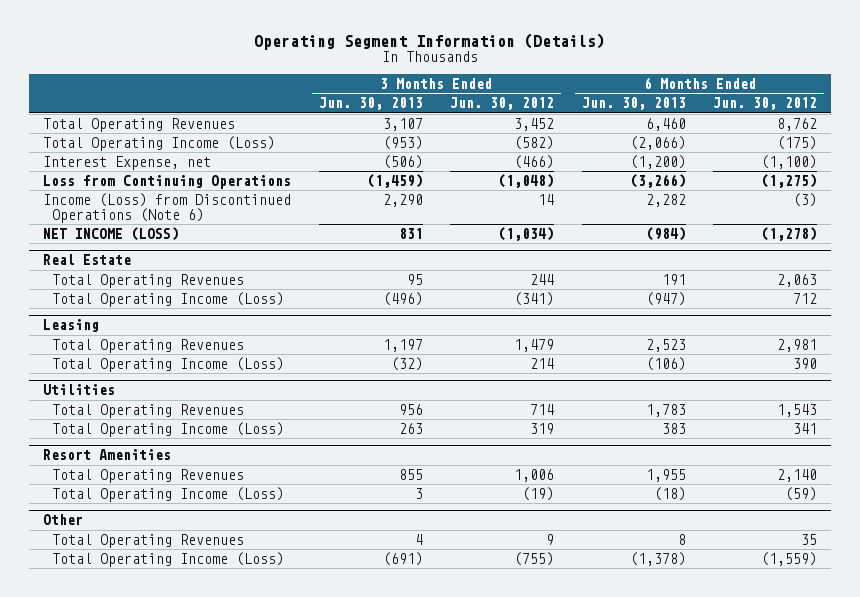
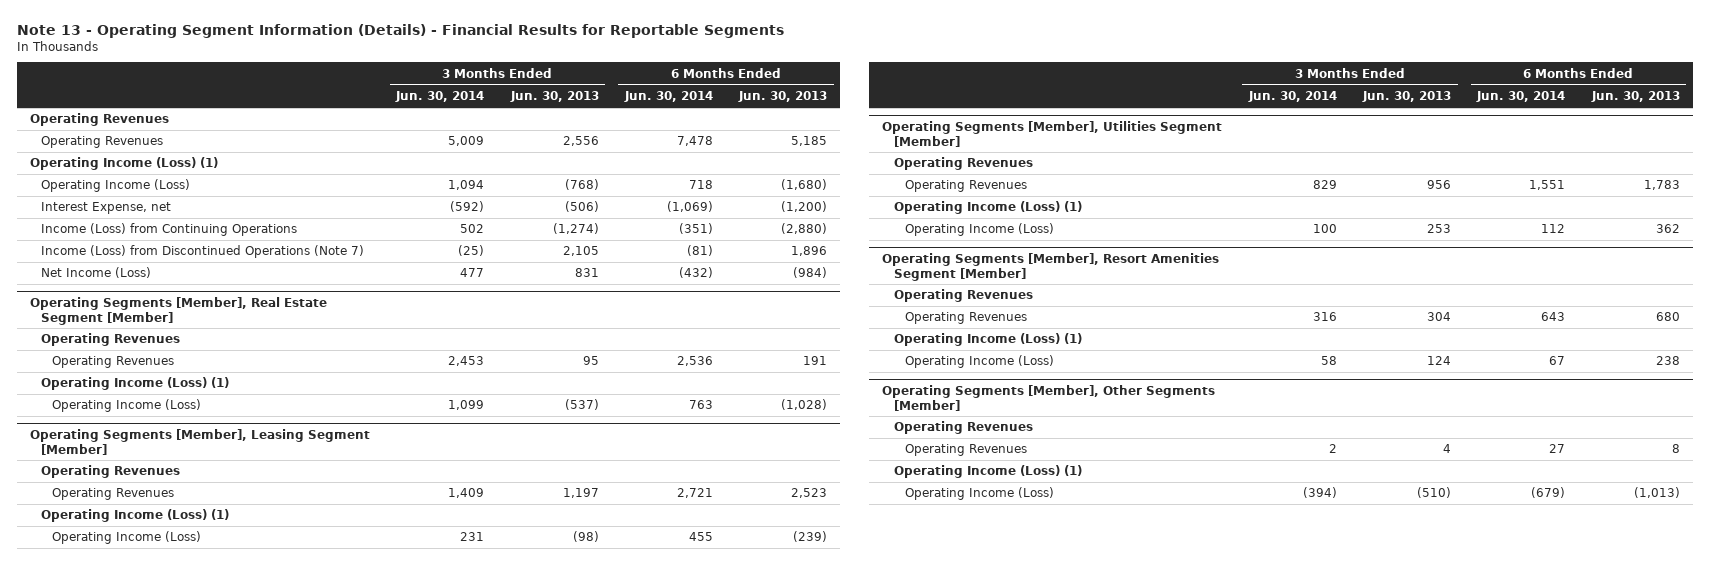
- Operating Segment Information (Details)
+ Note 13 - Operating Segment Information (Details) - Financial Results for Reportable Segments
- | 3 Months Ended Jun. 30, 2013 | 3 Months Ended Jun. 30, 2012 | 6 Months Ended Jun. 30, 2013 | 6 Months Ended Jun. 30, 2012
+ | 3 Months Ended Jun. 30, 2014 | 3 Months Ended Jun. 30, 2013 | 6 Months Ended Jun. 30, 2014 | 6 Months Ended Jun. 30, 2013
- Total Operating Revenues | 3,107 | 3,452 | 6,460 | 8,762
- Total Operating Income (Loss) | (953) | (582) | (2,066) | (175)
+ Operating Revenues
+ Operating Revenues | 5,009 | 2,556 | 7,478 | 5,185
+ Operating Income (Loss) (1)
+ Operating Income (Loss) | 1,094 | (768) | 718 | (1,680)
- Loss from Continuing Operations | (1,459) | (1,048) | (3,266) | (1,275)
- Income (Loss) from Discontinued Operations (Note 6) | 2,290 | 14 | 2,282 | (3)
- NET INCOME (LOSS) | 831 | (1,034) | (984) | (1,278)
- Real Estate
- Total Operating Revenues | 95 | 244 | 191 | 2,063
- Total Operating Income (Loss) | (496) | (341) | (947) | 712
- Leasing
- Total Operating Revenues | 1,197 | 1,479 | 2,523 | 2,981
- Total Operating Income (Loss) | (32) | 214 | (106) | 390
- Utilities
- Total Operating Revenues | 956 | 714 | 1,783 | 1,543
- Total Operating Income (Loss) | 263 | 319 | 383 | 341
- Resort Amenities
- Total Operating Revenues | 855 | 1,006 | 1,955 | 2,140
- Total Operating Income (Loss) | 3 | (19) | (18) | (59)
- Other
- Total Operating Revenues | 4 | 9 | 8 | 35
- Total Operating Income (Loss) | (691) | (755) | (1,378) | (1,559)
+ Income (Loss) from Continuing Operations | 502 | (1,274) | (351) | (2,880)
+ Income (Loss) from Discontinued Operations (Note 7) | (25) | 2,105 | (81) | 1,896
+ Net Income (Loss) | 477 | 831 | (432) | (984)
+ Operating Segments [Member], Real Estate Segment [Member]
+ Operating Revenues
+ Operating Revenues | 2,453 | 95 | 2,536 | 191
+ Operating Income (Loss) (1)
+ Operating Income (Loss) | 1,099 | (537) | 763 | (1,028)
+ Operating Segments [Member], Leasing Segment [Member]
+ Operating Revenues
+ Operating Revenues | 1,409 | 1,197 | 2,721 | 2,523
+ Operating Income (Loss) (1)
+ Operating Income (Loss) | 231 | (98) | 455 | (239)
+ Operating Segments [Member], Utilities Segment [Member]
+ Operating Revenues
+ Operating Revenues | 829 | 956 | 1,551 | 1,783
+ Operating Income (Loss) (1)
+ Operating Income (Loss) | 100 | 253 | 112 | 362
+ Operating Segments [Member], Resort Amenities Segment [Member]
+ Operating Revenues
+ Operating Revenues | 316 | 304 | 643 | 680
+ Operating Income (Loss) (1)
+ Operating Income (Loss) | 58 | 124 | 67 | 238
+ Operating Segments [Member], Other Segments [Member]
+ Operating Revenues
+ Operating Revenues | 2 | 4 | 27 | 8
+ Operating Income (Loss) (1)
+ Operating Income (Loss) | (394) | (510) | (679) | (1,013)

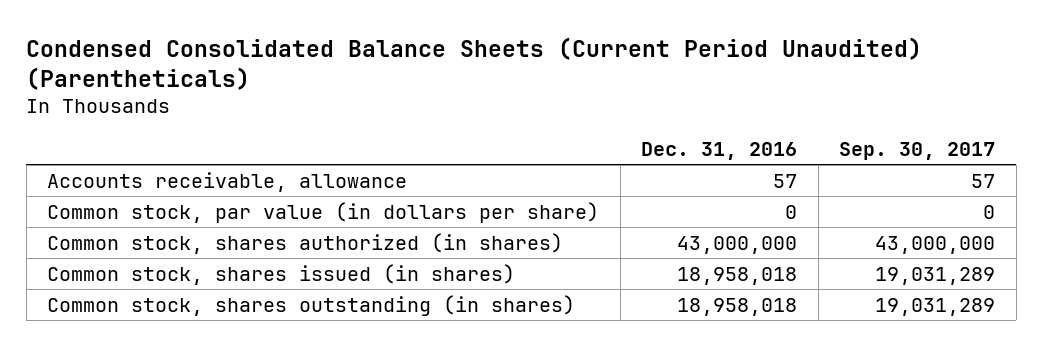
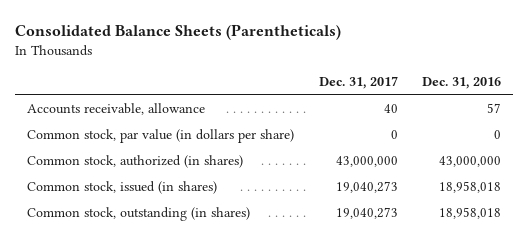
- Condensed Consolidated Balance Sheets (Current Period Unaudited) (Parentheticals)
+ Consolidated Balance Sheets (Parentheticals)
- | Dec. 31, 2016 | Sep. 30, 2017
+ | Dec. 31, 2017 | Dec. 31, 2016
- Common stock, shares authorized (in shares) | 43,000,000 | 43,000,000
- Common stock, shares issued (in shares) | 18,958,018 | 19,031,289
- Common stock, shares outstanding (in shares) | 18,958,018 | 19,031,289
+ Common stock, authorized (in shares) | 43,000,000 | 43,000,000
+ Common stock, issued (in shares) | 19,040,273 | 18,958,018
+ Common stock, outstanding (in shares) | 19,040,273 | 18,958,018

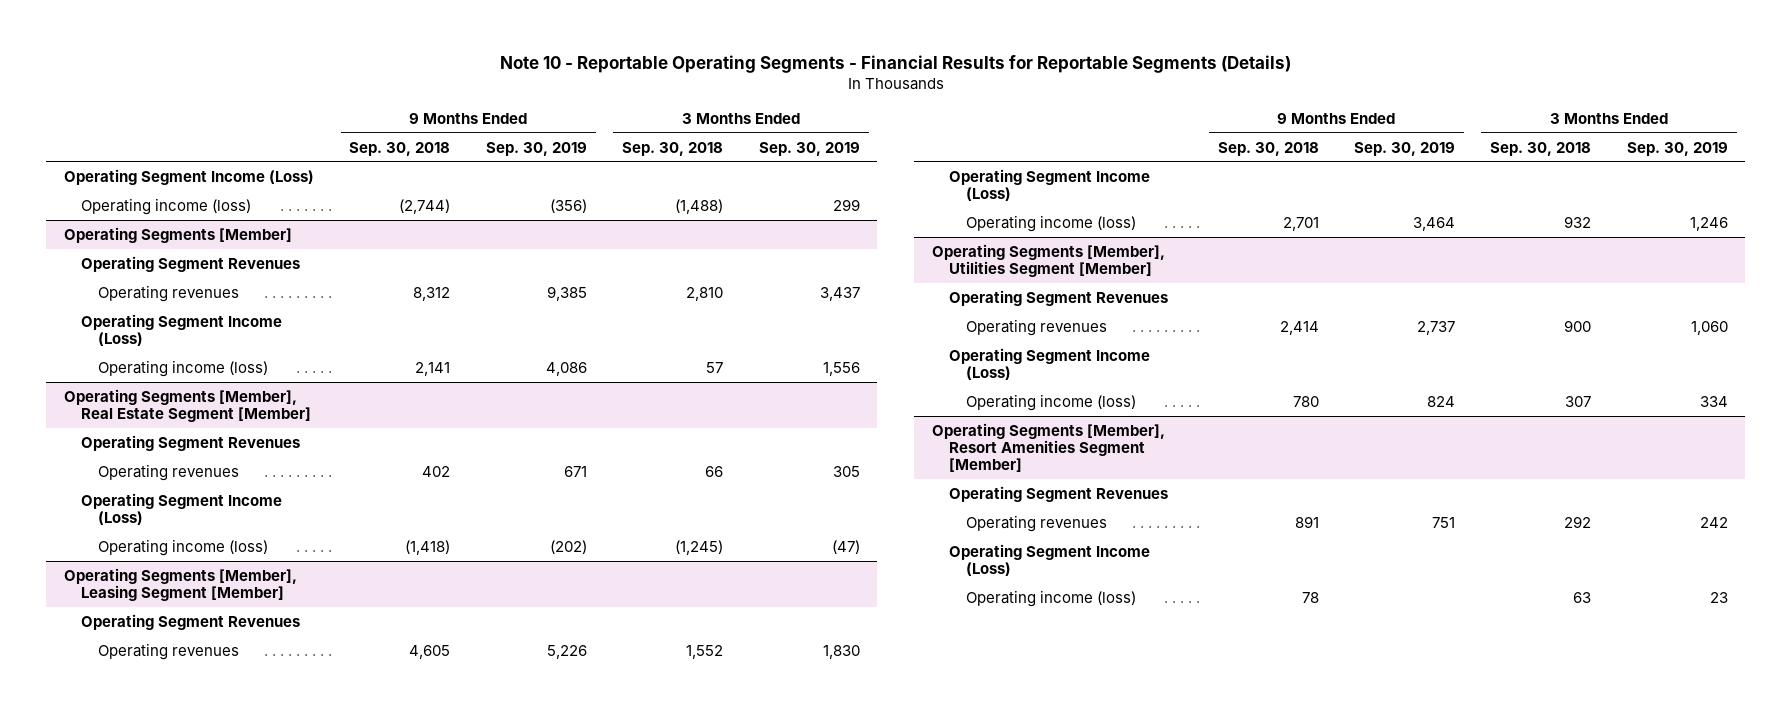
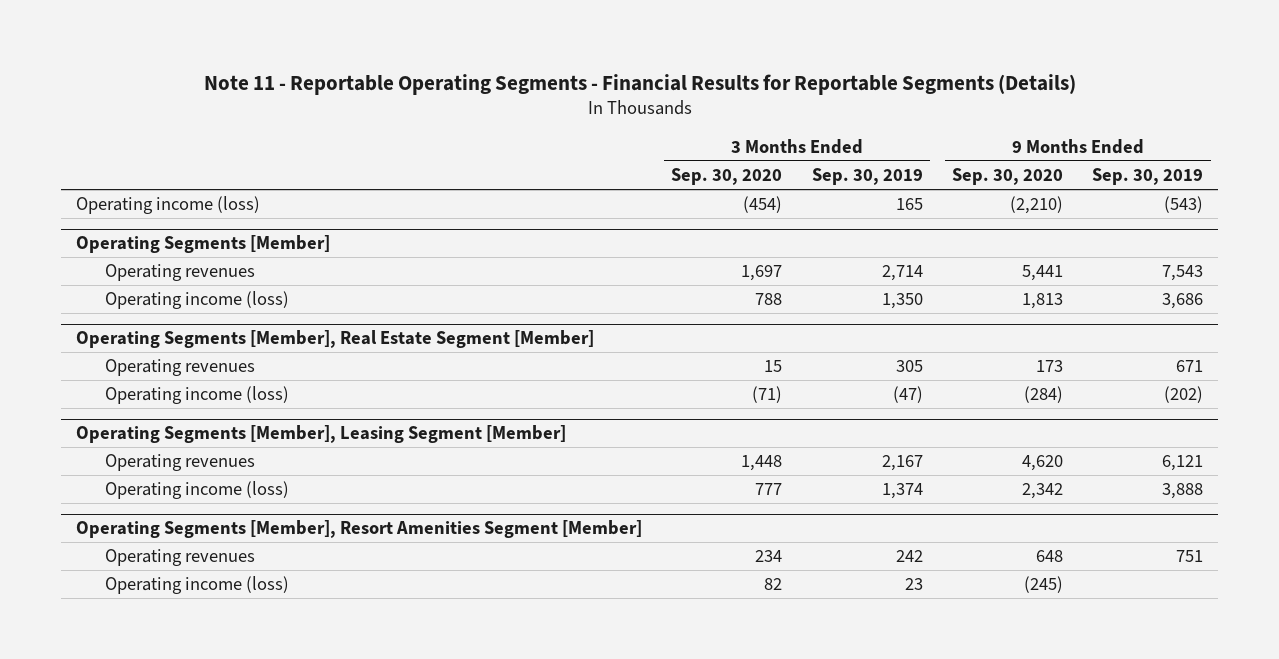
- Note 10 - Reportable Operating Segments - Financial Results for Reportable Segments (Details)
+ Note 11 - Reportable Operating Segments - Financial Results for Reportable Segments (Details)
- | 9 Months Ended Sep. 30, 2018 | 9 Months Ended Sep. 30, 2019 | 3 Months Ended Sep. 30, 2018 | 3 Months Ended Sep. 30, 2019
+ | 3 Months Ended Sep. 30, 2020 | 3 Months Ended Sep. 30, 2019 | 9 Months Ended Sep. 30, 2020 | 9 Months Ended Sep. 30, 2019
- Operating Segment Income (Loss)
- Operating income (loss) | (2,744) | (356) | (1,488) | 299
+ Operating income (loss) | (454) | 165 | (2,210) | (543)
@ Operating Segments [Member]
- Operating Segment Revenues
- Operating revenues | 8,312 | 9,385 | 2,810 | 3,437
- Operating Segment Income (Loss)
- Operating income (loss) | 2,141 | 4,086 | 57 | 1,556
+ Operating revenues | 1,697 | 2,714 | 5,441 | 7,543
+ Operating income (loss) | 788 | 1,350 | 1,813 | 3,686
@ Operating Segments [Member], Real Estate Segment [Member]
- Operating Segment Revenues
- Operating Segment Income (Loss)
@ Operating Segments [Member], Leasing Segment [Member]
- Operating Segment Revenues
- Operating revenues | 4,605 | 5,226 | 1,552 | 1,830
- Operating Segment Income (Loss)
- Operating income (loss) | 2,701 | 3,464 | 932 | 1,246
- Operating Segments [Member], Utilities Segment [Member]
- Operating Segment Revenues
- Operating revenues | 2,414 | 2,737 | 900 | 1,060
- Operating Segment Income (Loss)
- Operating income (loss) | 780 | 824 | 307 | 334
@ Operating Segments [Member], Leasing Segment [Member]
+ Operating revenues | 1,448 | 2,167 | 4,620 | 6,121
+ Operating income (loss) | 777 | 1,374 | 2,342 | 3,888
@ Operating Segments [Member], Resort Amenities Segment [Member]
- Operating Segment Revenues
- Operating Segment Income (Loss)

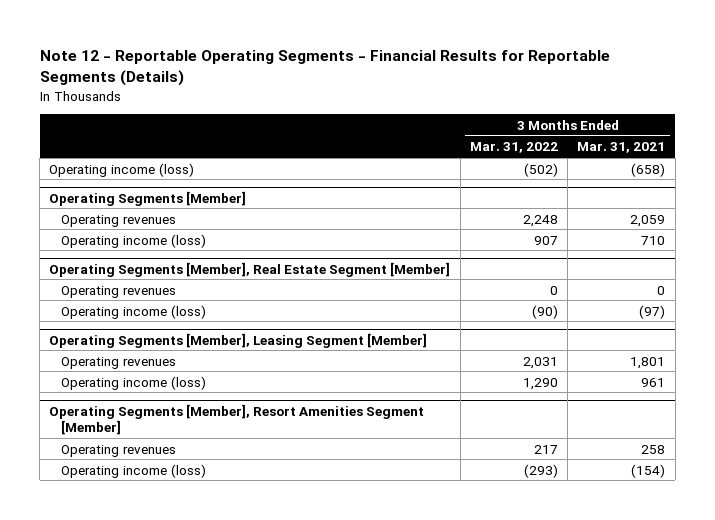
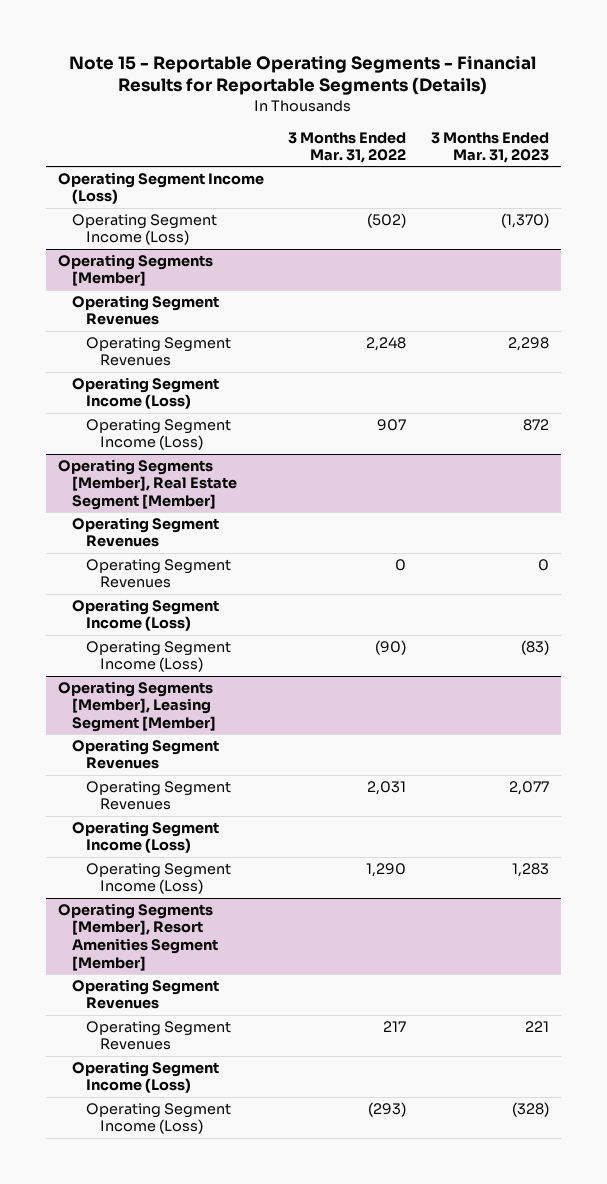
- Note 12 - Reportable Operating Segments - Financial Results for Reportable Segments (Details)
+ Note 15 - Reportable Operating Segments - Financial Results for Reportable Segments (Details)
- | 3 Months Ended Mar. 31, 2022 | 3 Months Ended Mar. 31, 2021
+ | 3 Months Ended Mar. 31, 2022 | 3 Months Ended Mar. 31, 2023
- Operating income (loss) | (502) | (658)
+ Operating Segment Income (Loss)
+ Operating Segment Income (Loss) | (502) | (1,370)
@ Operating Segments [Member]
- Operating revenues | 2,248 | 2,059
- Operating income (loss) | 907 | 710
+ Operating Segment Revenues
+ Operating Segment Revenues | 2,248 | 2,298
+ Operating Segment Income (Loss)
+ Operating Segment Income (Loss) | 907 | 872
@ Operating Segments [Member], Real Estate Segment [Member]
- Operating revenues | 0 | 0
- Operating income (loss) | (90) | (97)
+ Operating Segment Revenues
+ Operating Segment Revenues | 0 | 0
+ Operating Segment Income (Loss)
+ Operating Segment Income (Loss) | (90) | (83)
@ Operating Segments [Member], Leasing Segment [Member]
- Operating revenues | 2,031 | 1,801
- Operating income (loss) | 1,290 | 961
+ Operating Segment Revenues
+ Operating Segment Revenues | 2,031 | 2,077
+ Operating Segment Income (Loss)
+ Operating Segment Income (Loss) | 1,290 | 1,283
@ Operating Segments [Member], Resort Amenities Segment [Member]
- Operating revenues | 217 | 258
- Operating income (loss) | (293) | (154)
+ Operating Segment Revenues
+ Operating Segment Revenues | 217 | 221
+ Operating Segment Income (Loss)
+ Operating Segment Income (Loss) | (293) | (328)

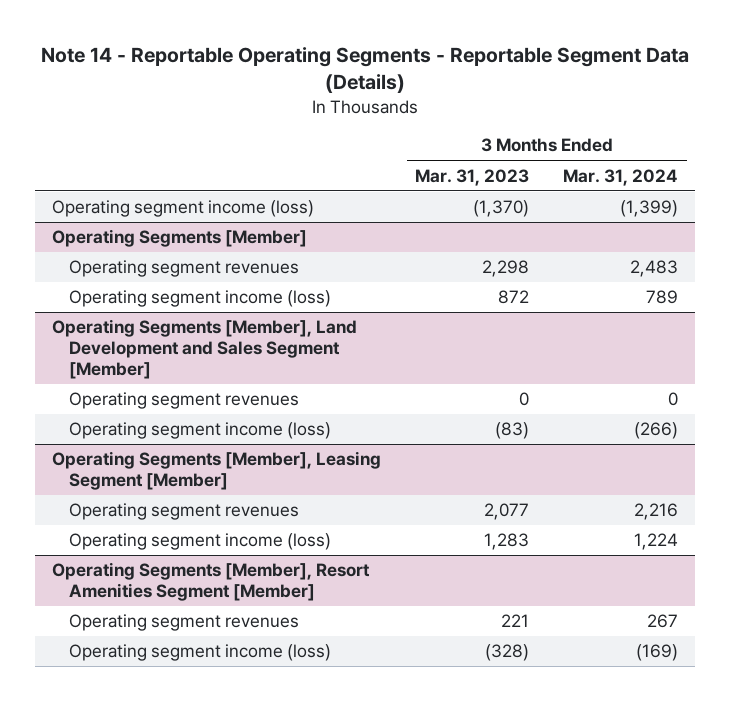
- Note 15 - Reportable Operating Segments - Financial Results for Reportable Segments (Details)
+ Note 14 - Reportable Operating Segments - Reportable Segment Data (Details)
- | 3 Months Ended Mar. 31, 2022 | 3 Months Ended Mar. 31, 2023
+ | 3 Months Ended Mar. 31, 2023 | 3 Months Ended Mar. 31, 2024
- Operating Segment Income (Loss)
- Operating Segment Income (Loss) | (502) | (1,370)
+ Operating segment income (loss) | (1,370) | (1,399)
@ Operating Segments [Member]
- Operating Segment Revenues
- Operating Segment Revenues | 2,248 | 2,298
- Operating Segment Income (Loss)
- Operating Segment Income (Loss) | 907 | 872
- Operating Segments [Member], Real Estate Segment [Member]
- Operating Segment Revenues
- Operating Segment Revenues | 0 | 0
- Operating Segment Income (Loss)
- Operating Segment Income (Loss) | (90) | (83)
@ Operating Segments [Member]
+ Operating segment revenues | 2,298 | 2,483
+ Operating segment income (loss) | 872 | 789
+ Operating Segments [Member], Land Development and Sales Segment [Member]
+ Operating segment revenues | 0 | 0
+ Operating segment income (loss) | (83) | (266)
@ Operating Segments [Member], Leasing Segment [Member]
- Operating Segment Revenues
- Operating Segment Revenues | 2,031 | 2,077
- Operating Segment Income (Loss)
- Operating Segment Income (Loss) | 1,290 | 1,283
+ Operating segment revenues | 2,077 | 2,216
+ Operating segment income (loss) | 1,283 | 1,224
@ Operating Segments [Member], Resort Amenities Segment [Member]
- Operating Segment Revenues
- Operating Segment Revenues | 217 | 221
- Operating Segment Income (Loss)
- Operating Segment Income (Loss) | (293) | (328)
+ Operating segment revenues | 221 | 267
+ Operating segment income (loss) | (328) | (169)

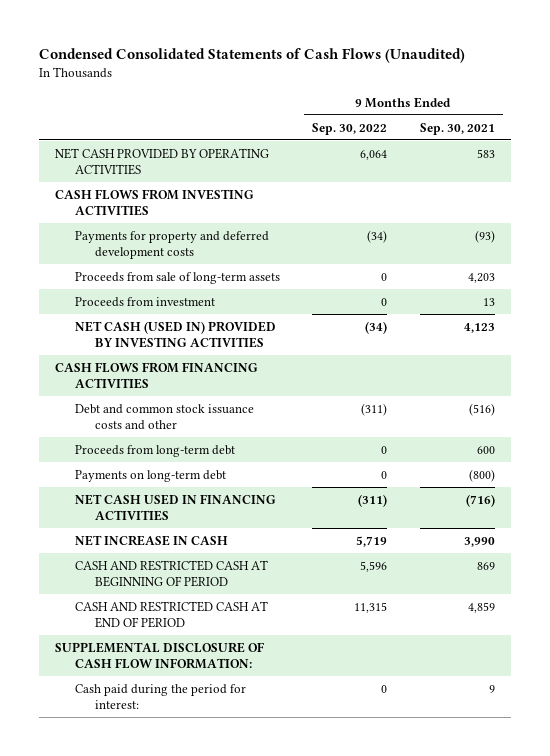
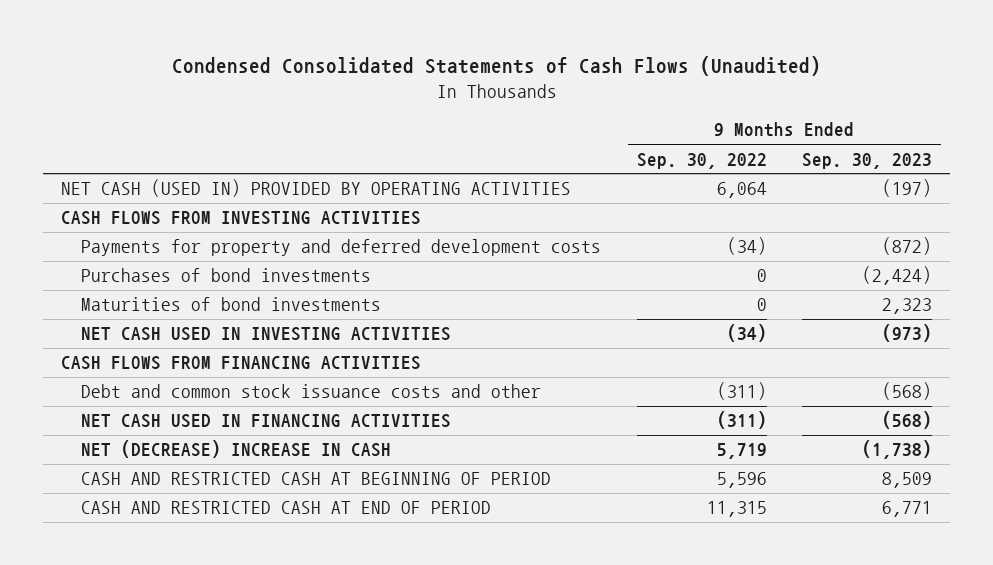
- | 9 Months Ended Sep. 30, 2022 | 9 Months Ended Sep. 30, 2021
+ | 9 Months Ended Sep. 30, 2022 | 9 Months Ended Sep. 30, 2023
- NET CASH PROVIDED BY OPERATING ACTIVITIES | 6,064 | 583
+ NET CASH (USED IN) PROVIDED BY OPERATING ACTIVITIES | 6,064 | (197)
- Proceeds from sale of long-term assets | 0 | 4,203
- Proceeds from investment | 0 | 13
- NET CASH (USED IN) PROVIDED BY INVESTING ACTIVITIES | (34) | 4,123
+ Purchases of bond investments | 0 | (2,424)
+ Maturities of bond investments | 0 | 2,323
+ NET CASH USED IN INVESTING ACTIVITIES | (34) | (973)
- Proceeds from long-term debt | 0 | 600
- Payments on long-term debt | 0 | (800)
- NET INCREASE IN CASH | 5,719 | 3,990
+ NET (DECREASE) INCREASE IN CASH | 5,719 | (1,738)
- SUPPLEMENTAL DISCLOSURE OF CASH FLOW INFORMATION:
- Cash paid during the period for interest: | 0 | 9

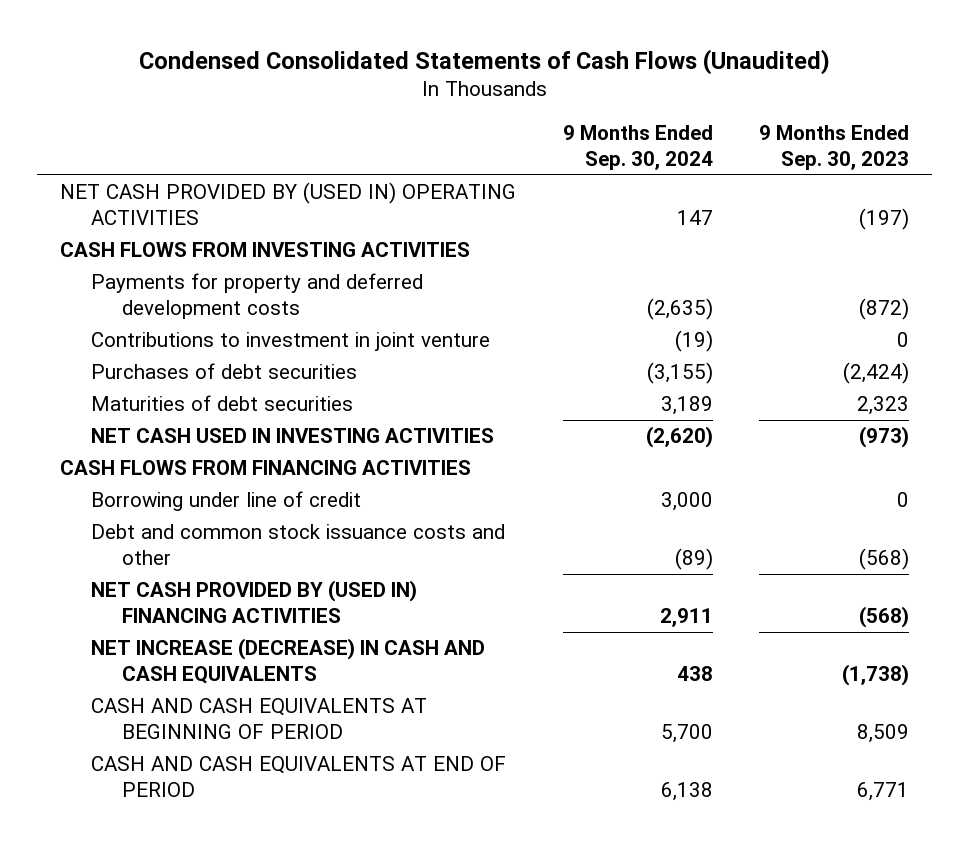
- | 9 Months Ended Sep. 30, 2022 | 9 Months Ended Sep. 30, 2023
+ | 9 Months Ended Sep. 30, 2024 | 9 Months Ended Sep. 30, 2023
- NET CASH (USED IN) PROVIDED BY OPERATING ACTIVITIES | 6,064 | (197)
+ NET CASH PROVIDED BY (USED IN) OPERATING ACTIVITIES | 147 | (197)
- Purchases of bond investments | 0 | (2,424)
- Maturities of bond investments | 0 | 2,323
+ Contributions to investment in joint venture | (19) | 0
+ Purchases of debt securities | (3,155) | (2,424)
+ Maturities of debt securities | 3,189 | 2,323
+ Borrowing under line of credit | 3,000 | 0
- NET CASH USED IN FINANCING ACTIVITIES | (311) | (568)
- NET (DECREASE) INCREASE IN CASH | 5,719 | (1,738)
- CASH AND RESTRICTED CASH AT BEGINNING OF PERIOD | 5,596 | 8,509
- CASH AND RESTRICTED CASH AT END OF PERIOD | 11,315 | 6,771
+ NET CASH PROVIDED BY (USED IN) FINANCING ACTIVITIES | 2,911 | (568)
+ NET INCREASE (DECREASE) IN CASH AND CASH EQUIVALENTS | 438 | (1,738)
+ CASH AND CASH EQUIVALENTS AT BEGINNING OF PERIOD | 5,700 | 8,509
+ CASH AND CASH EQUIVALENTS AT END OF PERIOD | 6,138 | 6,771

